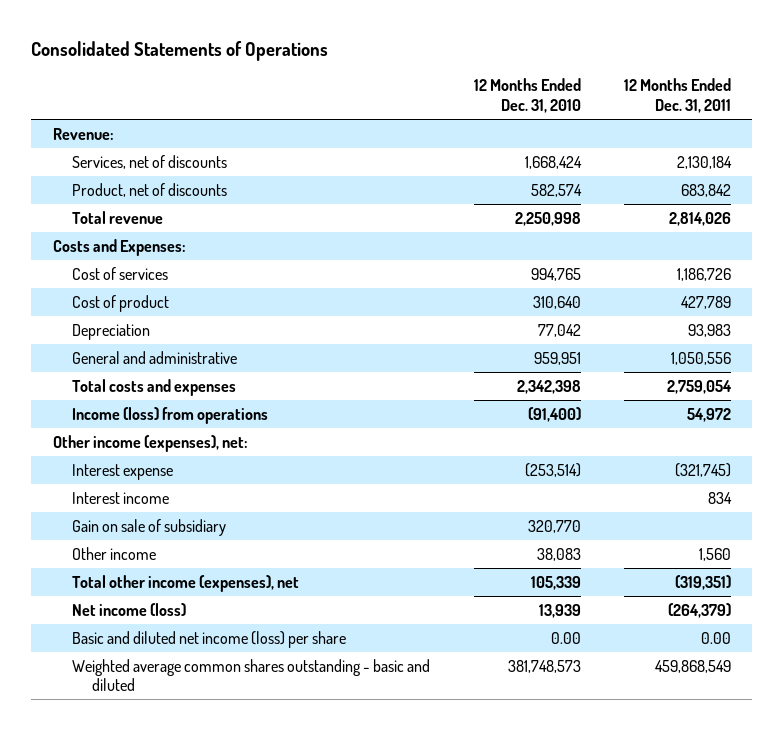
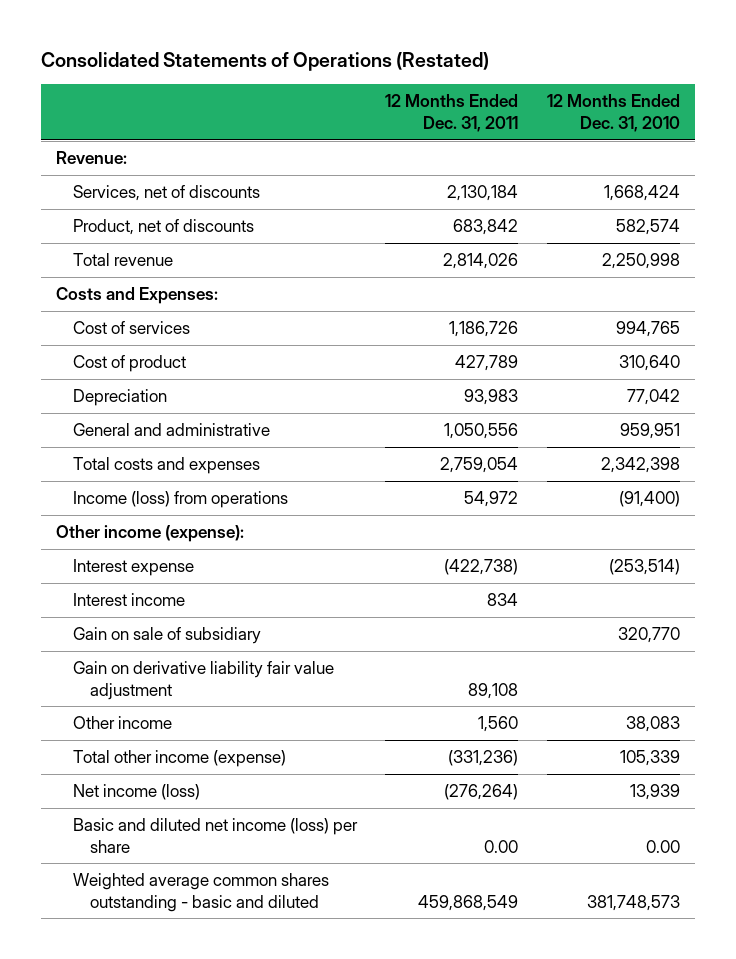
- Consolidated Statements of Operations
+ Consolidated Statements of Operations (Restated)
- | 12 Months Ended Dec. 31, 2010 | 12 Months Ended Dec. 31, 2011
+ | 12 Months Ended Dec. 31, 2011 | 12 Months Ended Dec. 31, 2010
- Other income (expenses), net:
- Interest expense | (253,514) | (321,745)
+ Other income (expense):
+ Interest expense | (422,738) | (253,514)
+ Gain on derivative liability fair value adjustment | 89,108 |
- Total other income (expenses), net | 105,339 | (319,351)
- Net income (loss) | 13,939 | (264,379)
+ Total other income (expense) | (331,236) | 105,339
+ Net income (loss) | (276,264) | 13,939

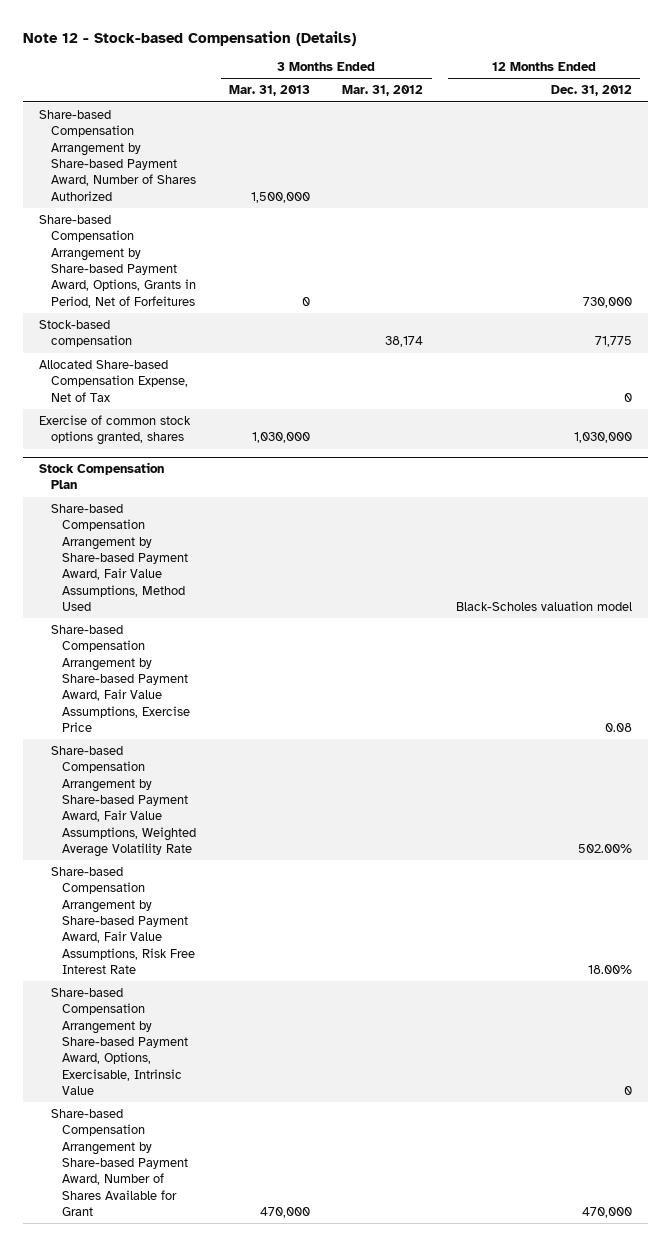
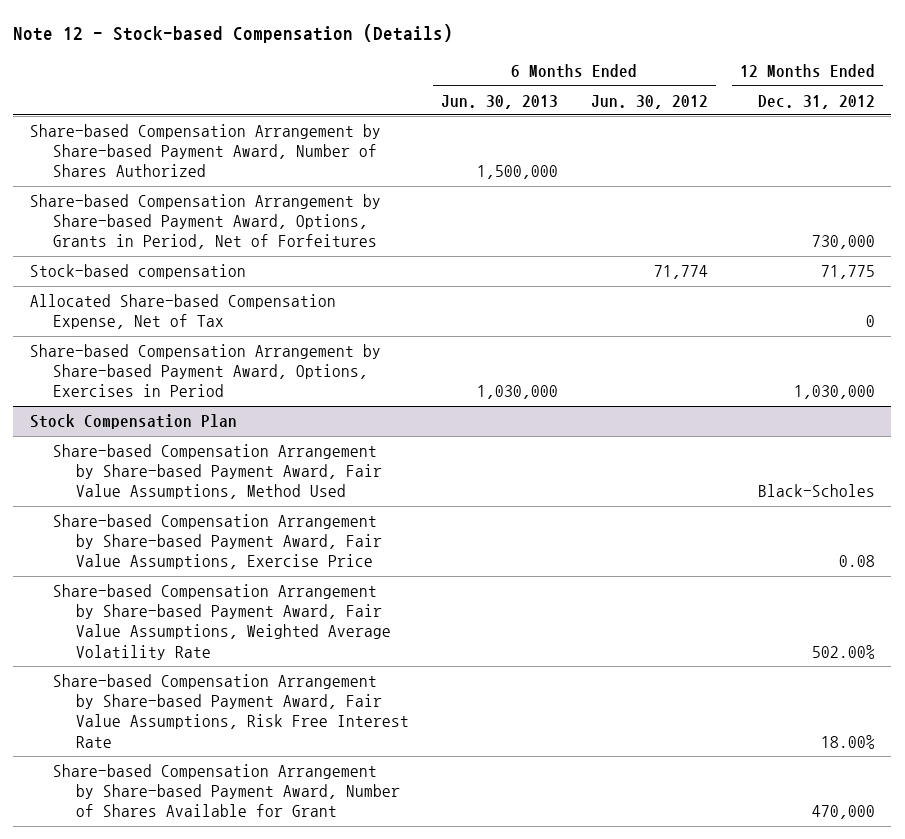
- | 3 Months Ended Mar. 31, 2013 | 3 Months Ended Mar. 31, 2012 | 12 Months Ended Dec. 31, 2012
+ | 6 Months Ended Jun. 30, 2013 | 6 Months Ended Jun. 30, 2012 | 12 Months Ended Dec. 31, 2012
- Exercise of common stock options granted, shares | 1,030,000 | | 1,030,000
+ Share-based Compensation Arrangement by Share-based Payment Award, Options, Exercises in Period | 1,030,000 | | 1,030,000
@ Stock Compensation Plan
- Share-based Compensation Arrangement by Share-based Payment Award, Fair Value Assumptions, Method Used | | | Black-Scholes valuation model
+ Share-based Compensation Arrangement by Share-based Payment Award, Fair Value Assumptions, Method Used | | | Black-Scholes
- Share-based Compensation Arrangement by Share-based Payment Award, Options, Exercisable, Intrinsic Value | | | 0

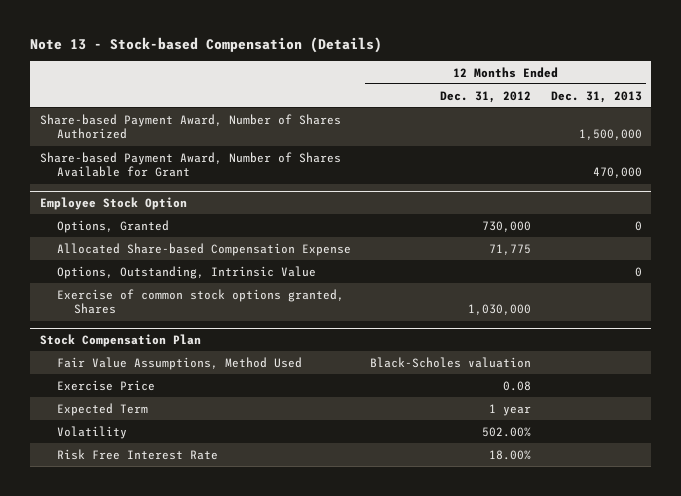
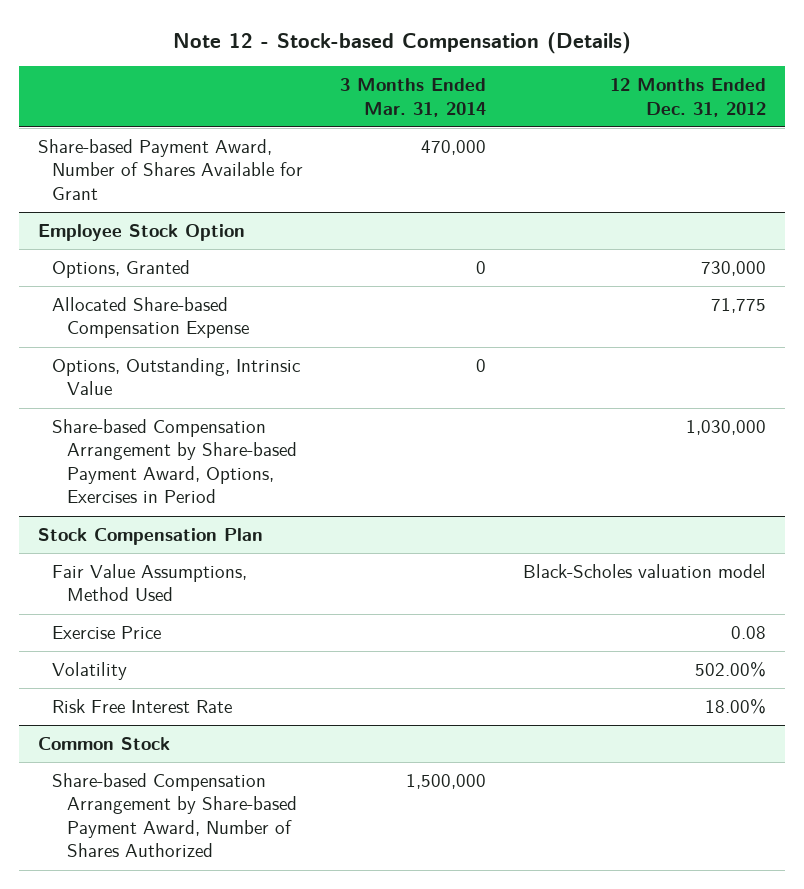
- Note 13 - Stock-based Compensation (Details)
+ Note 12 - Stock-based Compensation (Details)
- | 12 Months Ended Dec. 31, 2012 | 12 Months Ended Dec. 31, 2013
+ | 3 Months Ended Mar. 31, 2014 | 12 Months Ended Dec. 31, 2012
- Share-based Payment Award, Number of Shares Authorized | | 1,500,000
@ Employee Stock Option
- Exercise of common stock options granted, Shares | 1,030,000 |
+ Share-based Compensation Arrangement by Share-based Payment Award, Options, Exercises in Period | | 1,030,000
@ Stock Compensation Plan
- Fair Value Assumptions, Method Used | Black-Scholes valuation |
+ Fair Value Assumptions, Method Used | | Black-Scholes valuation model
- Expected Term | 1 year |
+ Common Stock
+ Share-based Compensation Arrangement by Share-based Payment Award, Number of Shares Authorized | 1,500,000 |

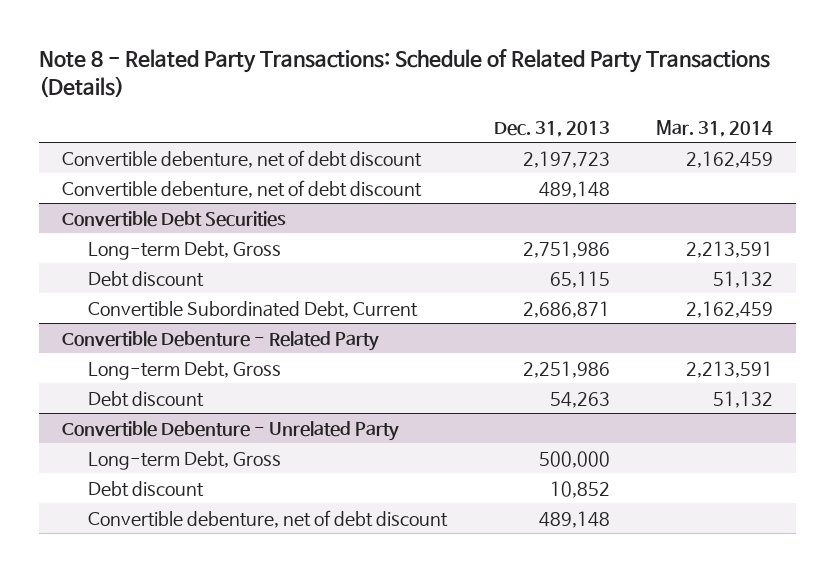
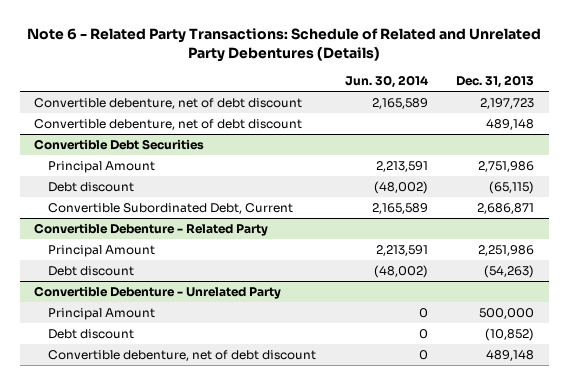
- Note 8 - Related Party Transactions: Schedule of Related Party Transactions (Details)
+ Note 6 - Related Party Transactions: Schedule of Related and Unrelated Party Debentures (Details)
- | Dec. 31, 2013 | Mar. 31, 2014
+ | Jun. 30, 2014 | Dec. 31, 2013
@ Convertible Debt Securities
- Long-term Debt, Gross | 2,751,986 | 2,213,591
- Debt discount | 65,115 | 51,132
+ Principal Amount | 2,213,591 | 2,751,986
+ Debt discount | (48,002) | (65,115)
@ Convertible Debenture - Related Party
- Long-term Debt, Gross | 2,251,986 | 2,213,591
- Debt discount | 54,263 | 51,132
+ Principal Amount | 2,213,591 | 2,251,986
+ Debt discount | (48,002) | (54,263)
@ Convertible Debenture - Unrelated Party
- Long-term Debt, Gross | 500,000 |
- Debt discount | 10,852 |
+ Principal Amount | 0 | 500,000
+ Debt discount | 0 | (10,852)

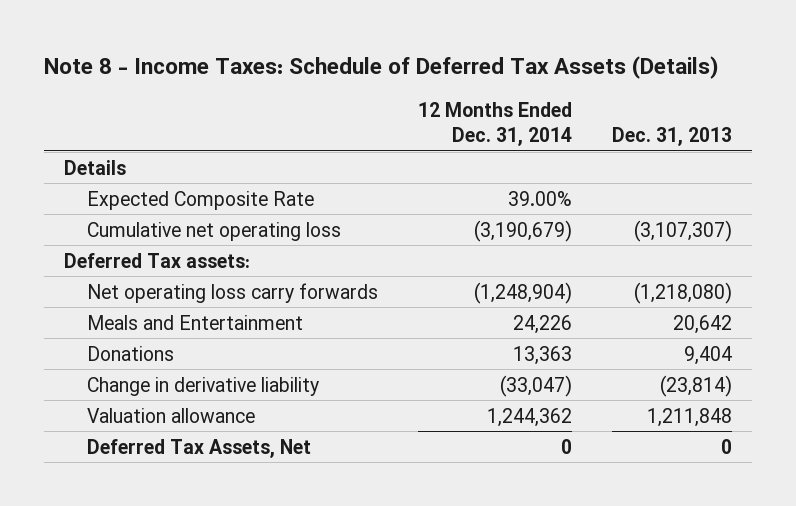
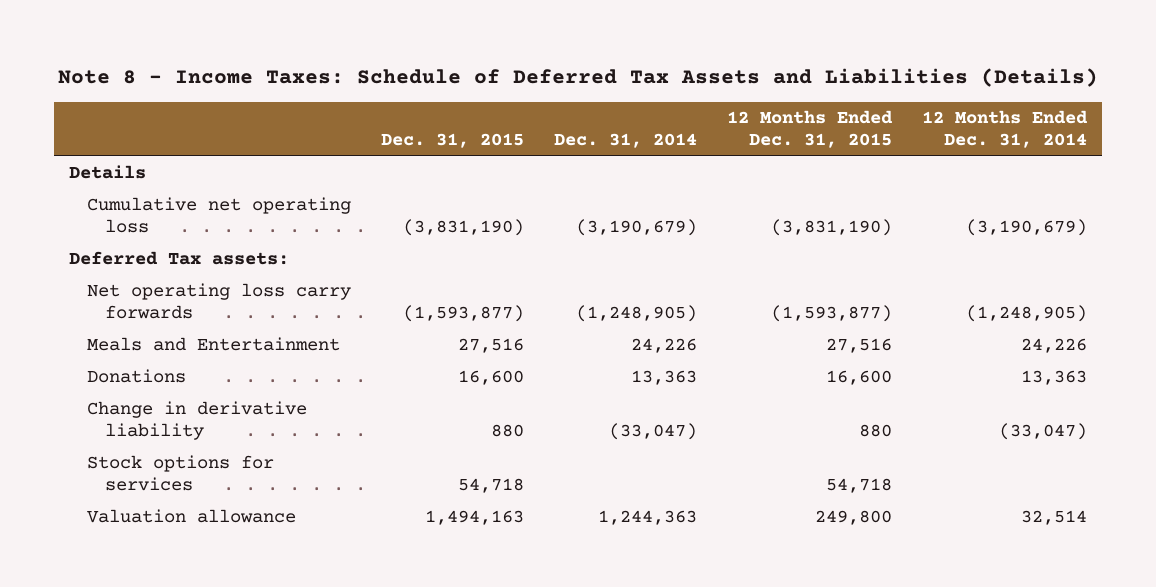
- Note 8 - Income Taxes: Schedule of Deferred Tax Assets (Details)
+ Note 8 - Income Taxes: Schedule of Deferred Tax Assets and Liabilities (Details)
- | 12 Months Ended Dec. 31, 2014 | Dec. 31, 2013
+ | Dec. 31, 2015 | Dec. 31, 2014 | 12 Months Ended Dec. 31, 2015 | 12 Months Ended Dec. 31, 2014
- Expected Composite Rate | 39.00% |
- Net operating loss carry forwards | (1,248,904) | (1,218,080)
+ Net operating loss carry forwards | (1,593,877) | (1,248,905) | (1,593,877) | (1,248,905)
- Valuation allowance | 1,244,362 | 1,211,848
- Deferred Tax Assets, Net | 0 | 0
+ Stock options for services | 54,718 | | 54,718 |
+ Valuation allowance | 1,494,163 | 1,244,363 | 249,800 | 32,514

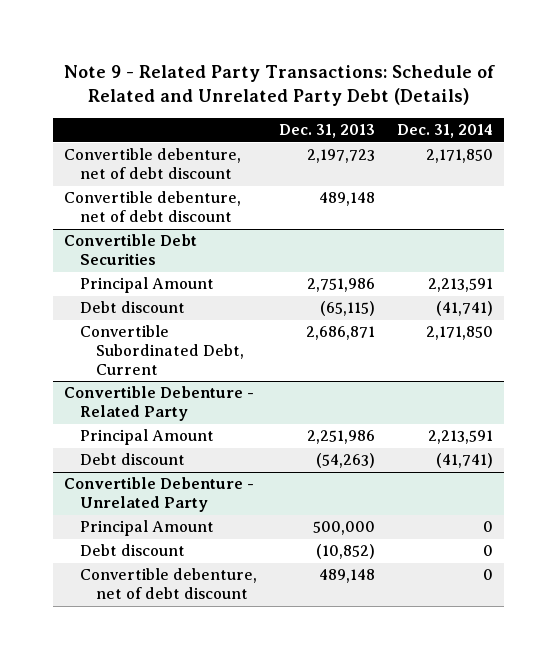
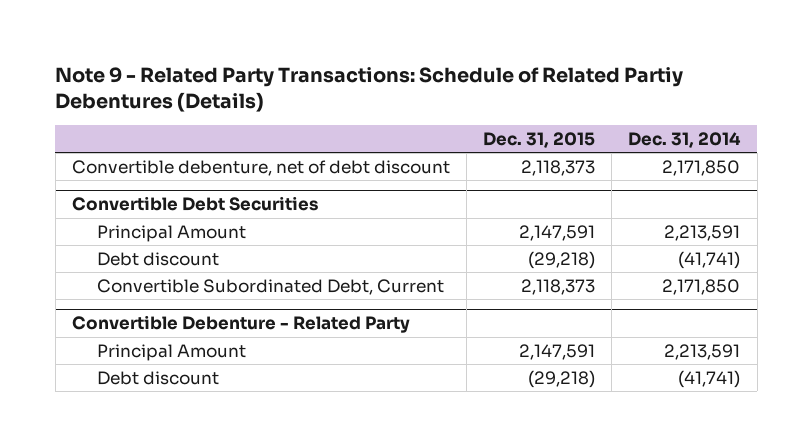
- Note 9 - Related Party Transactions: Schedule of Related and Unrelated Party Debt (Details)
+ Note 9 - Related Party Transactions: Schedule of Related Partiy Debentures (Details)
- | Dec. 31, 2013 | Dec. 31, 2014
+ | Dec. 31, 2015 | Dec. 31, 2014
- Convertible debenture, net of debt discount | 489,148 |
- Convertible Debenture - Unrelated Party
- Principal Amount | 500,000 | 0
- Debt discount | (10,852) | 0
- Convertible debenture, net of debt discount | 489,148 | 0

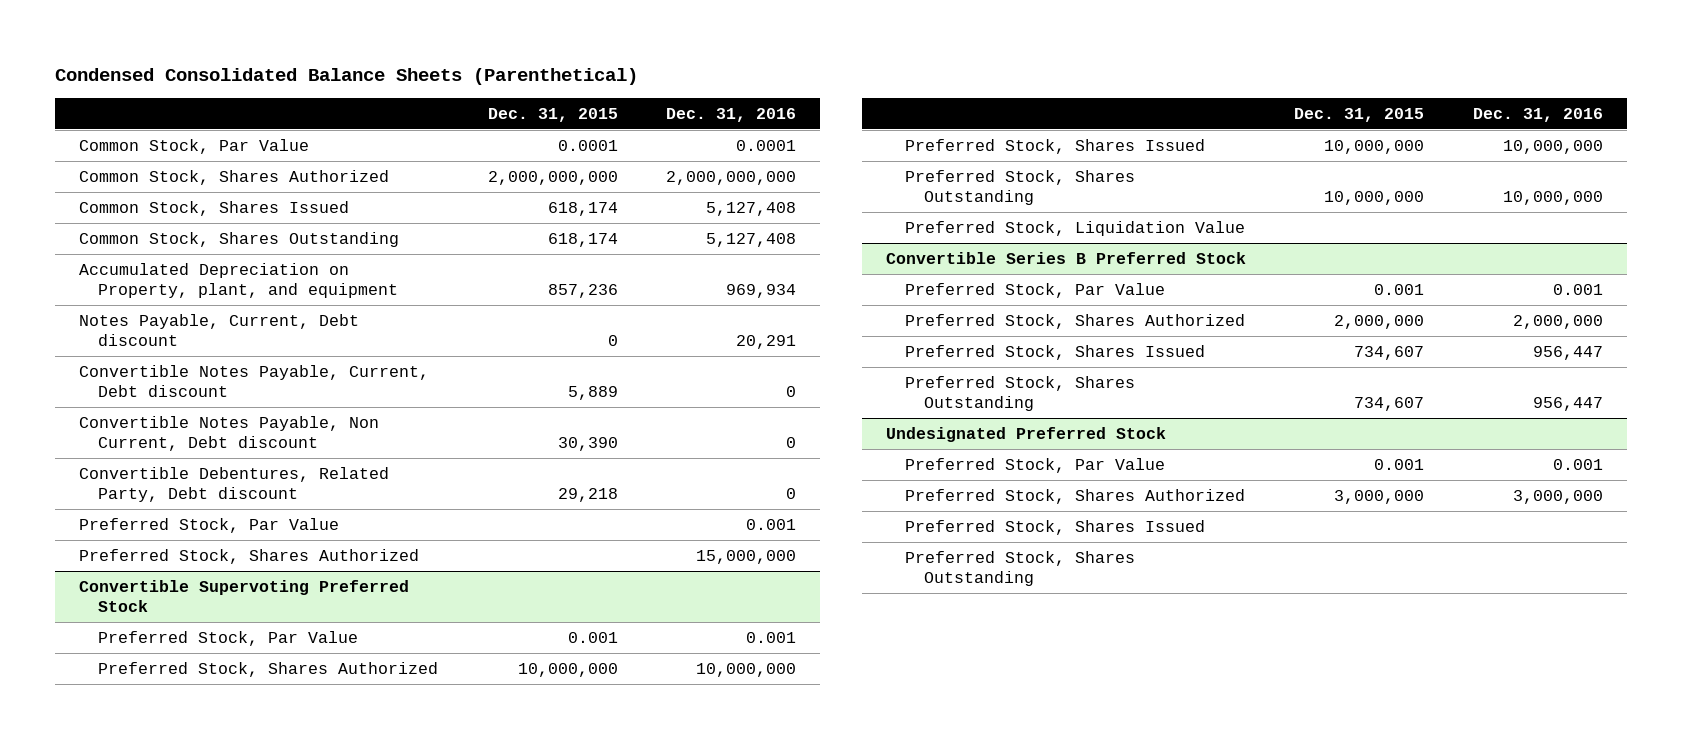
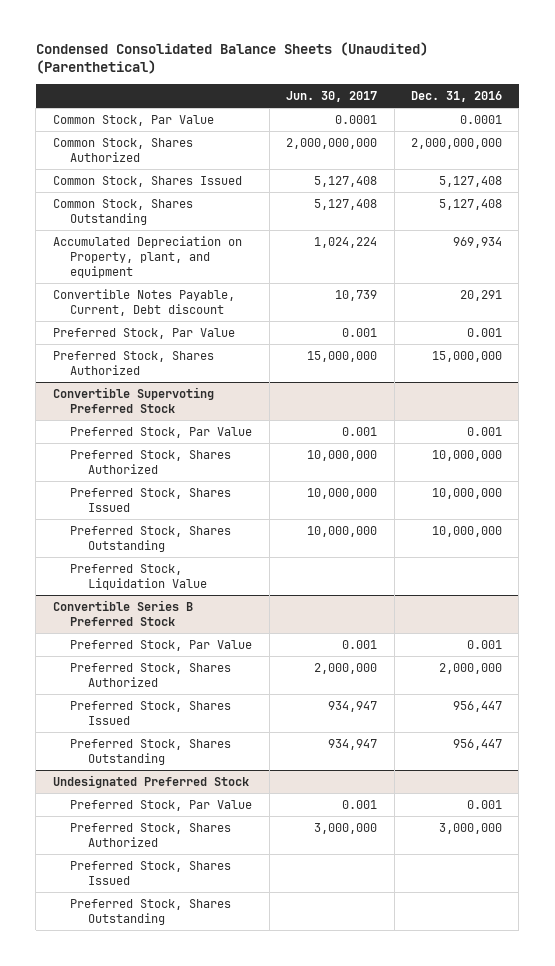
- Condensed Consolidated Balance Sheets (Parenthetical)
+ Condensed Consolidated Balance Sheets (Unaudited) (Parenthetical)
- | Dec. 31, 2015 | Dec. 31, 2016
+ | Jun. 30, 2017 | Dec. 31, 2016
- Notes Payable, Current, Debt discount | 0 | 20,291
- Convertible Notes Payable, Current, Debt discount | 5,889 | 0
- Convertible Notes Payable, Non Current, Debt discount | 30,390 | 0
- Convertible Debentures, Related Party, Debt discount | 29,218 | 0
+ Convertible Notes Payable, Current, Debt discount | 10,739 | 20,291

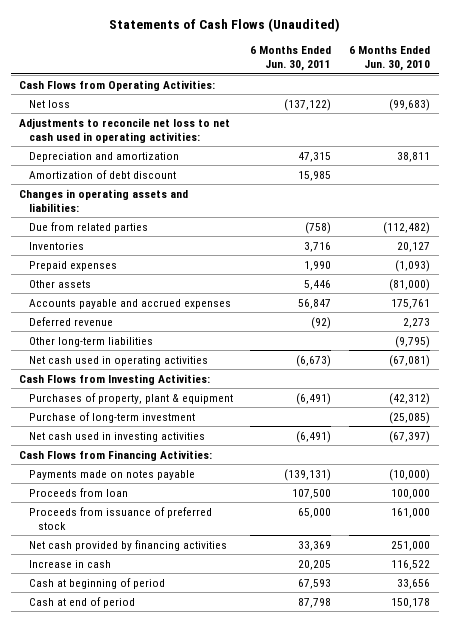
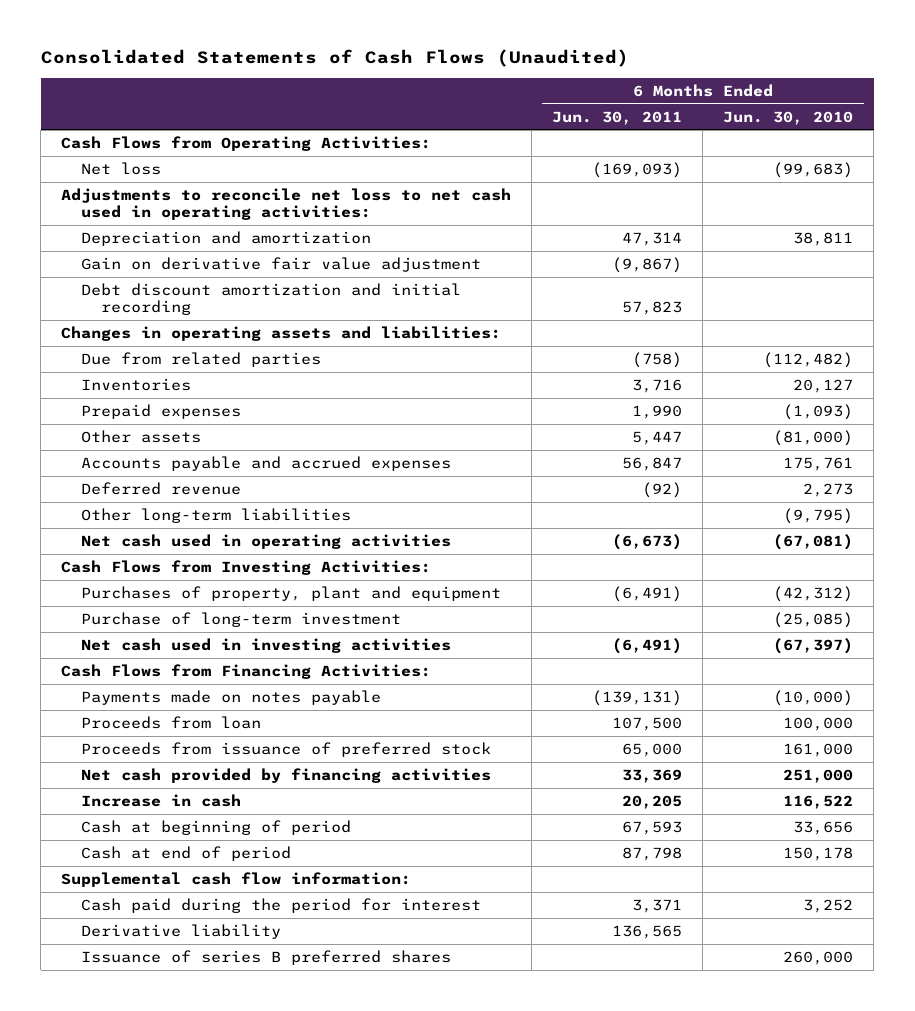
- Statements of Cash Flows (Unaudited)
+ Consolidated Statements of Cash Flows (Unaudited)
- Net loss | (137,122) | (99,683)
+ Net loss | (169,093) | (99,683)
- Depreciation and amortization | 47,315 | 38,811
- Amortization of debt discount | 15,985 |
+ Depreciation and amortization | 47,314 | 38,811
+ Gain on derivative fair value adjustment | (9,867) |
+ Debt discount amortization and initial recording | 57,823 |
- Other assets | 5,446 | (81,000)
+ Other assets | 5,447 | (81,000)
- Purchases of property, plant & equipment | (6,491) | (42,312)
+ Purchases of property, plant and equipment | (6,491) | (42,312)
+ Supplemental cash flow information:
+ Cash paid during the period for interest | 3,371 | 3,252
+ Derivative liability | 136,565 |
+ Issuance of series B preferred shares | | 260,000

